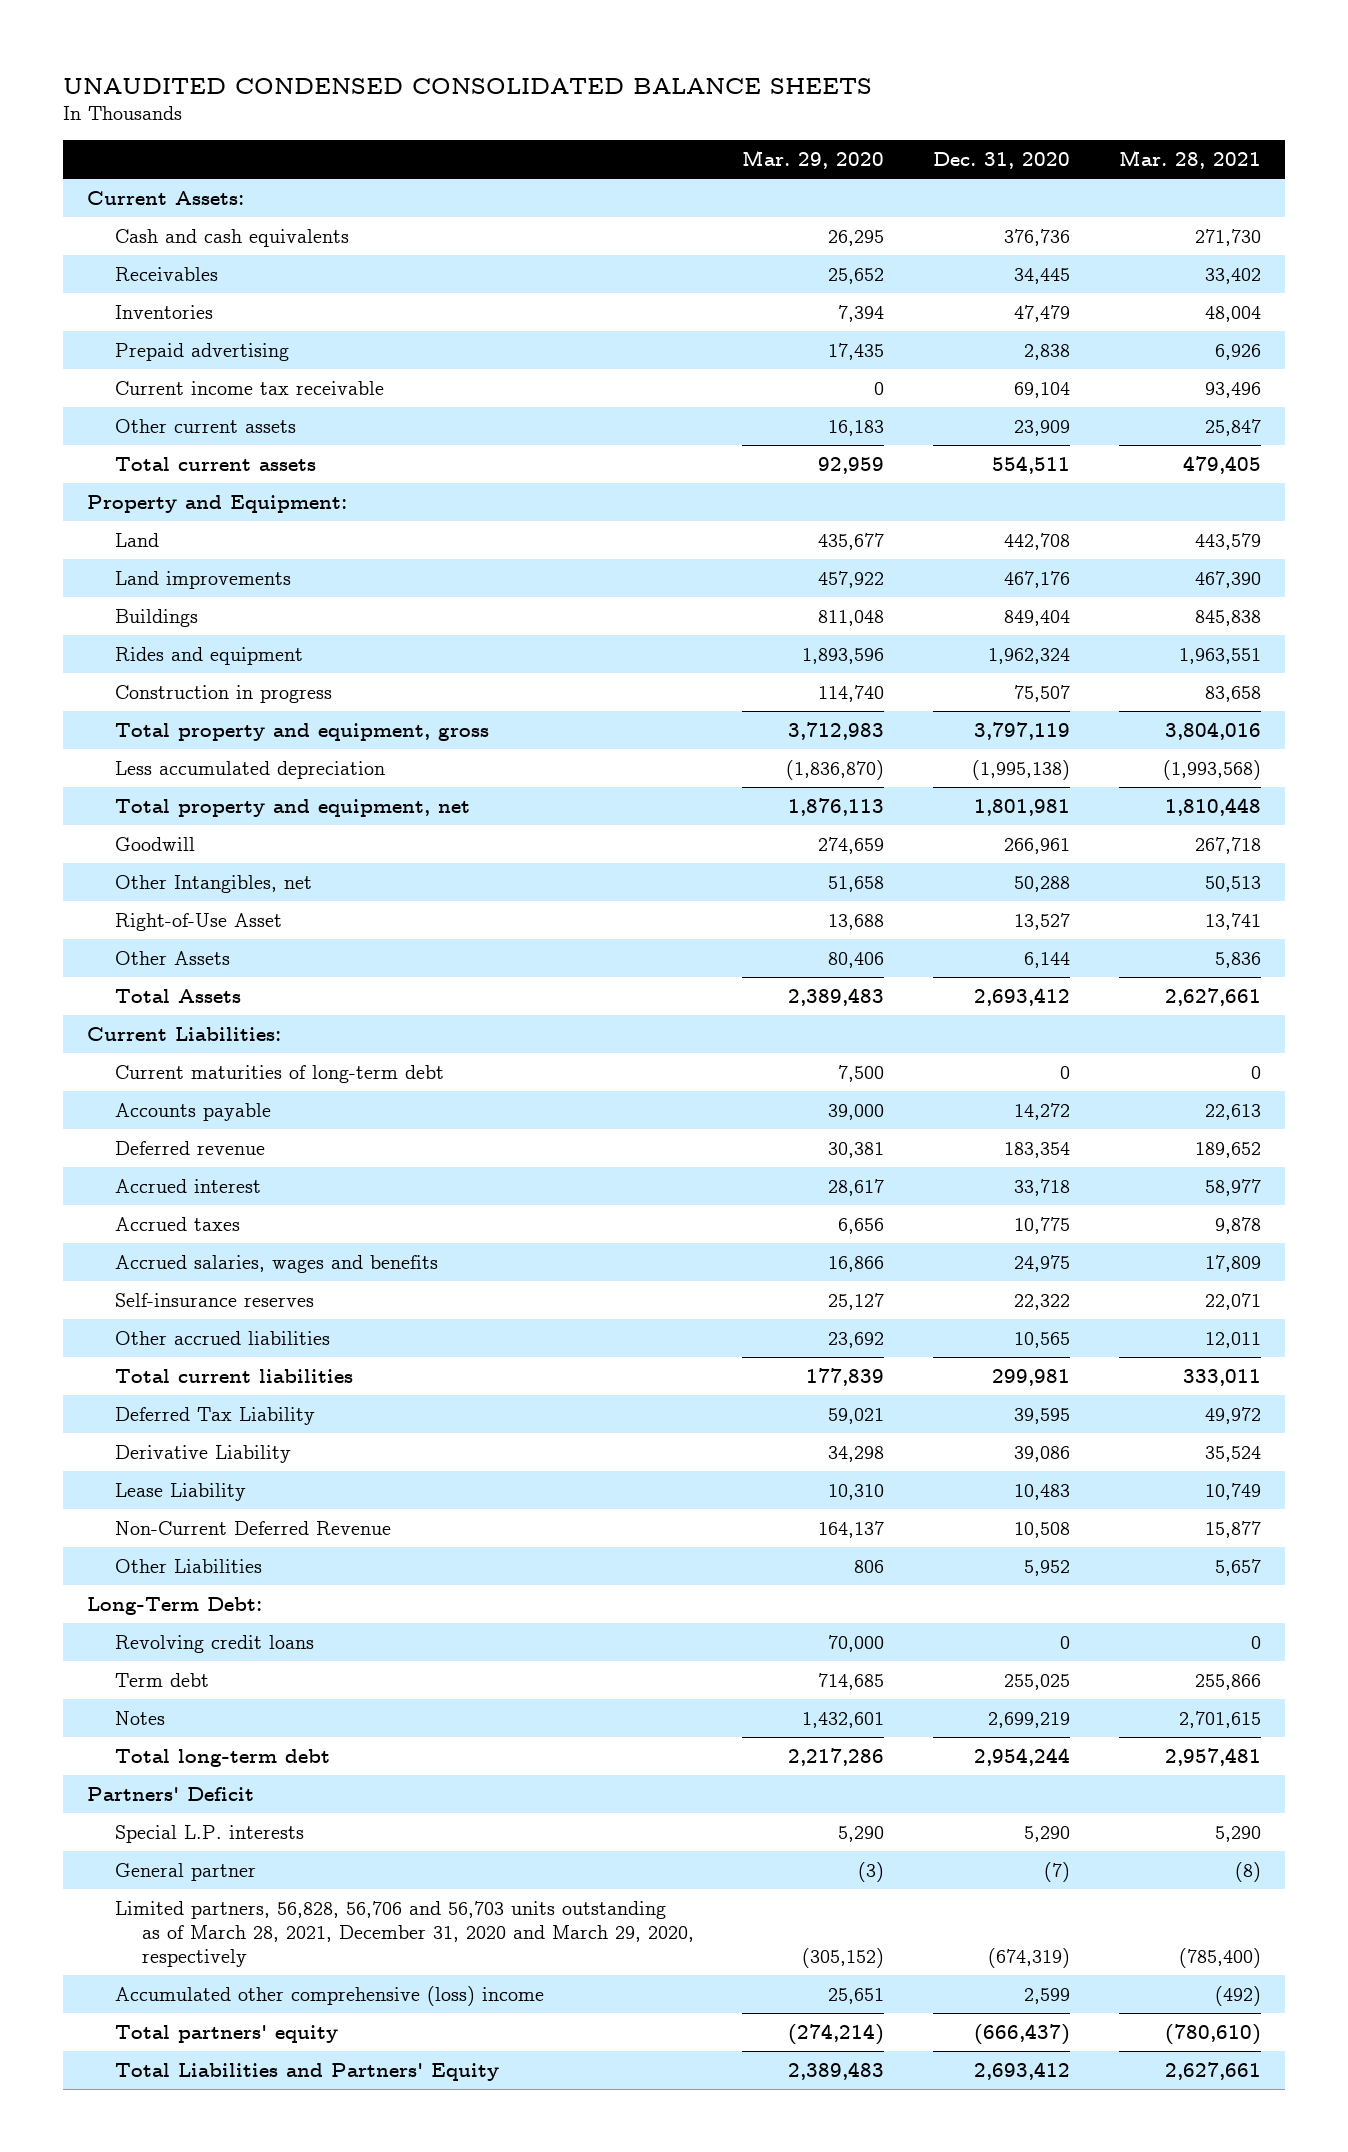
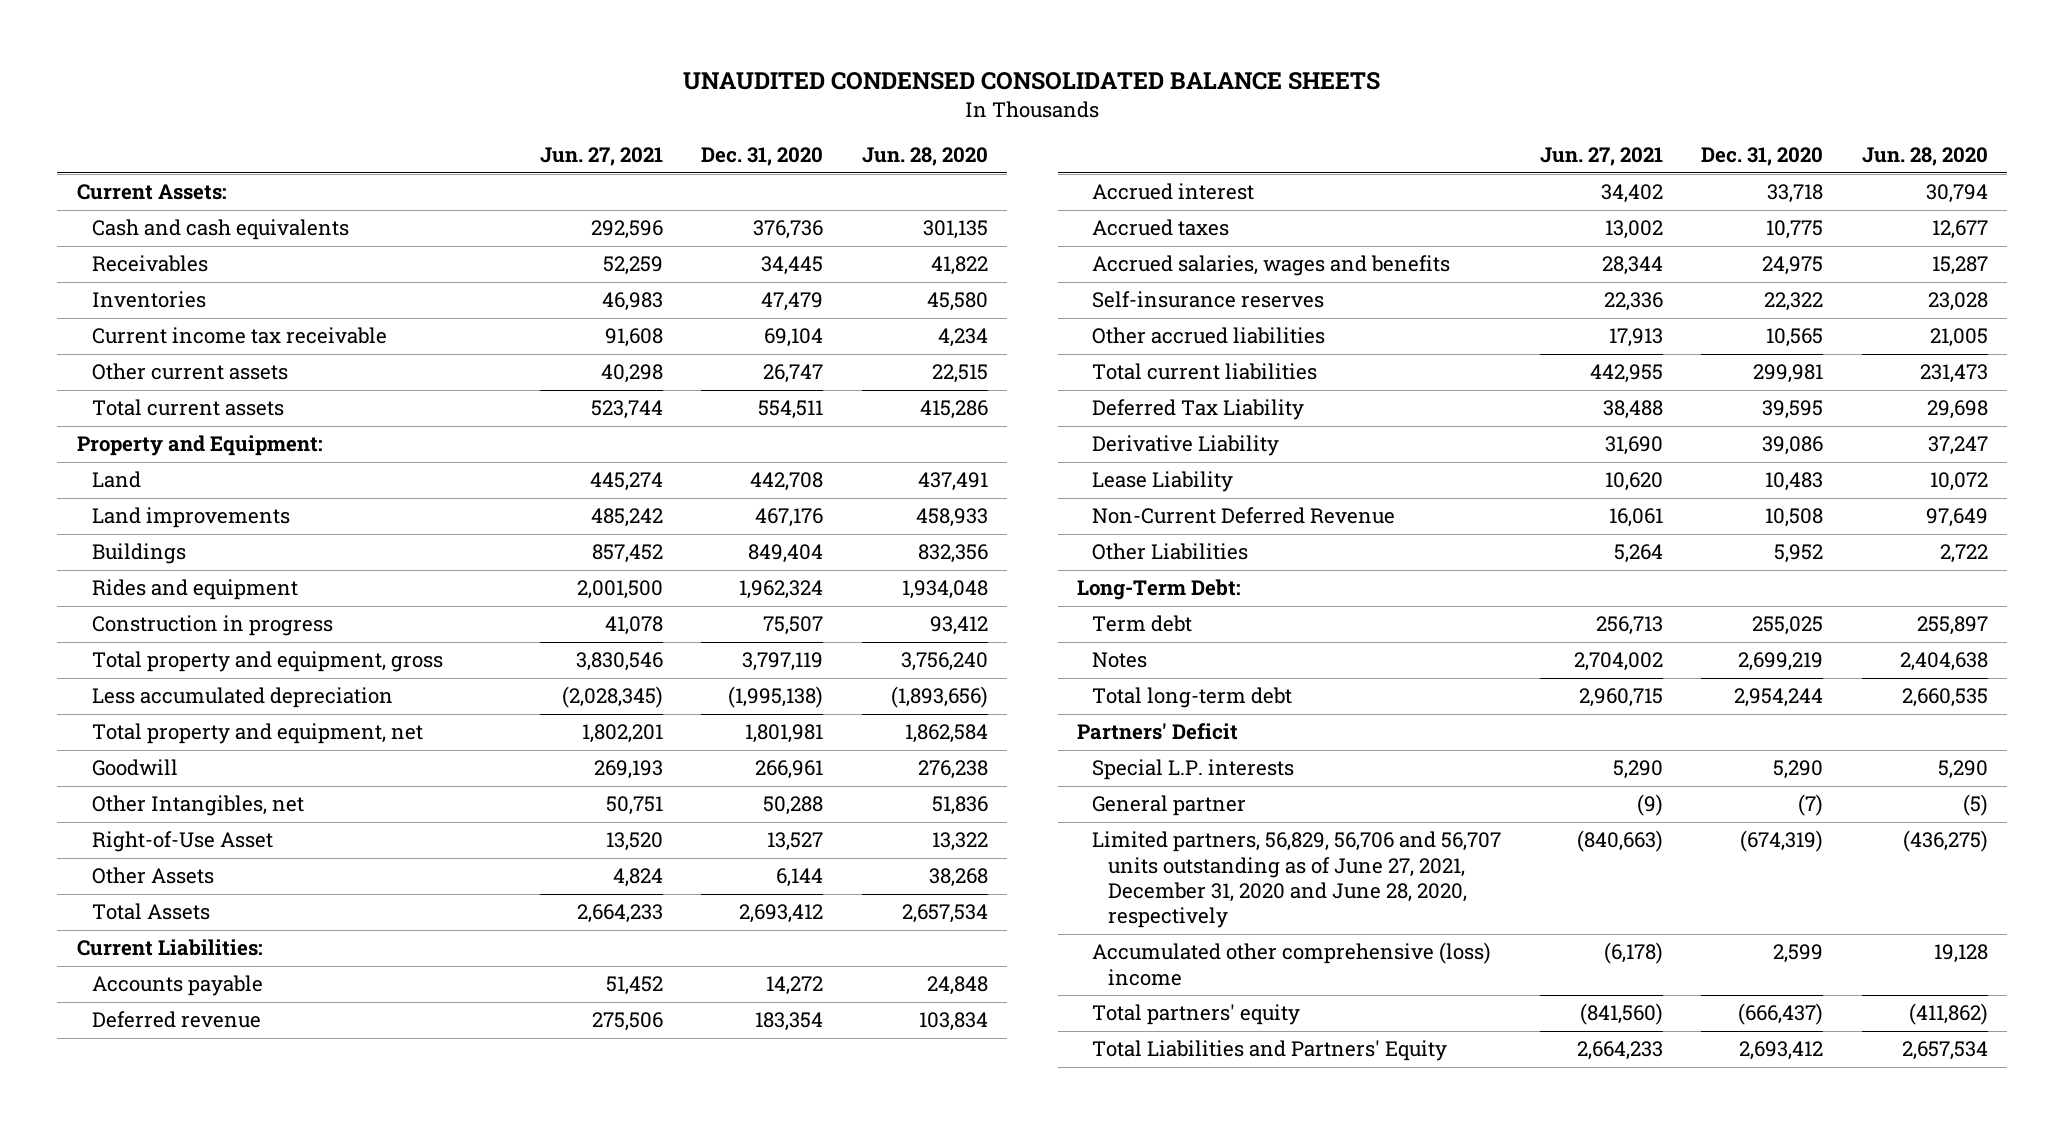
- | Mar. 29, 2020 | Dec. 31, 2020 | Mar. 28, 2021
+ | Jun. 27, 2021 | Dec. 31, 2020 | Jun. 28, 2020
- Prepaid advertising | 17,435 | 2,838 | 6,926
- Other current assets | 16,183 | 23,909 | 25,847
+ Other current assets | 40,298 | 26,747 | 22,515
- Current maturities of long-term debt | 7,500 | 0 | 0
- Revolving credit loans | 70,000 | 0 | 0
- Limited partners, 56,828, 56,706 and 56,703 units outstanding as of March 28, 2021, December 31, 2020 and March 29, 2020, respectively | (305,152) | (674,319) | (785,400)
+ Limited partners, 56,829, 56,706 and 56,707 units outstanding as of June 27, 2021, December 31, 2020 and June 28, 2020, respectively | (840,663) | (674,319) | (436,275)

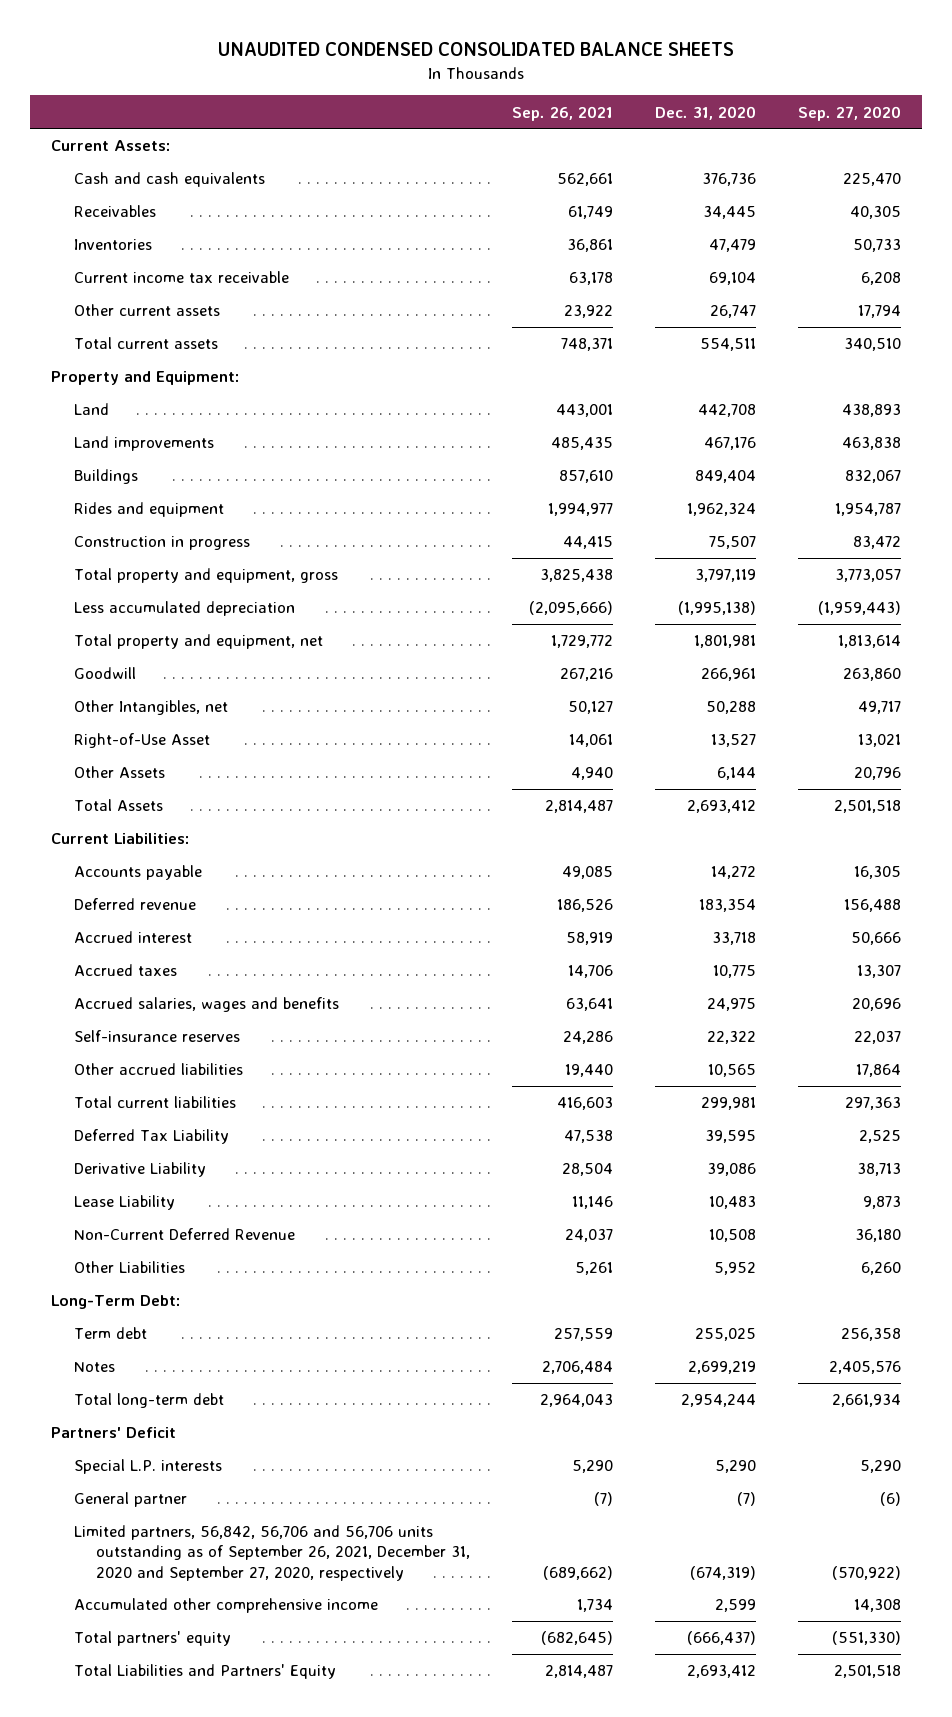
- | Jun. 27, 2021 | Dec. 31, 2020 | Jun. 28, 2020
+ | Sep. 26, 2021 | Dec. 31, 2020 | Sep. 27, 2020
- Limited partners, 56,829, 56,706 and 56,707 units outstanding as of June 27, 2021, December 31, 2020 and June 28, 2020, respectively | (840,663) | (674,319) | (436,275)
- Accumulated other comprehensive (loss) income | (6,178) | 2,599 | 19,128
+ Limited partners, 56,842, 56,706 and 56,706 units outstanding as of September 26, 2021, December 31, 2020 and September 27, 2020, respectively | (689,662) | (674,319) | (570,922)
+ Accumulated other comprehensive income | 1,734 | 2,599 | 14,308

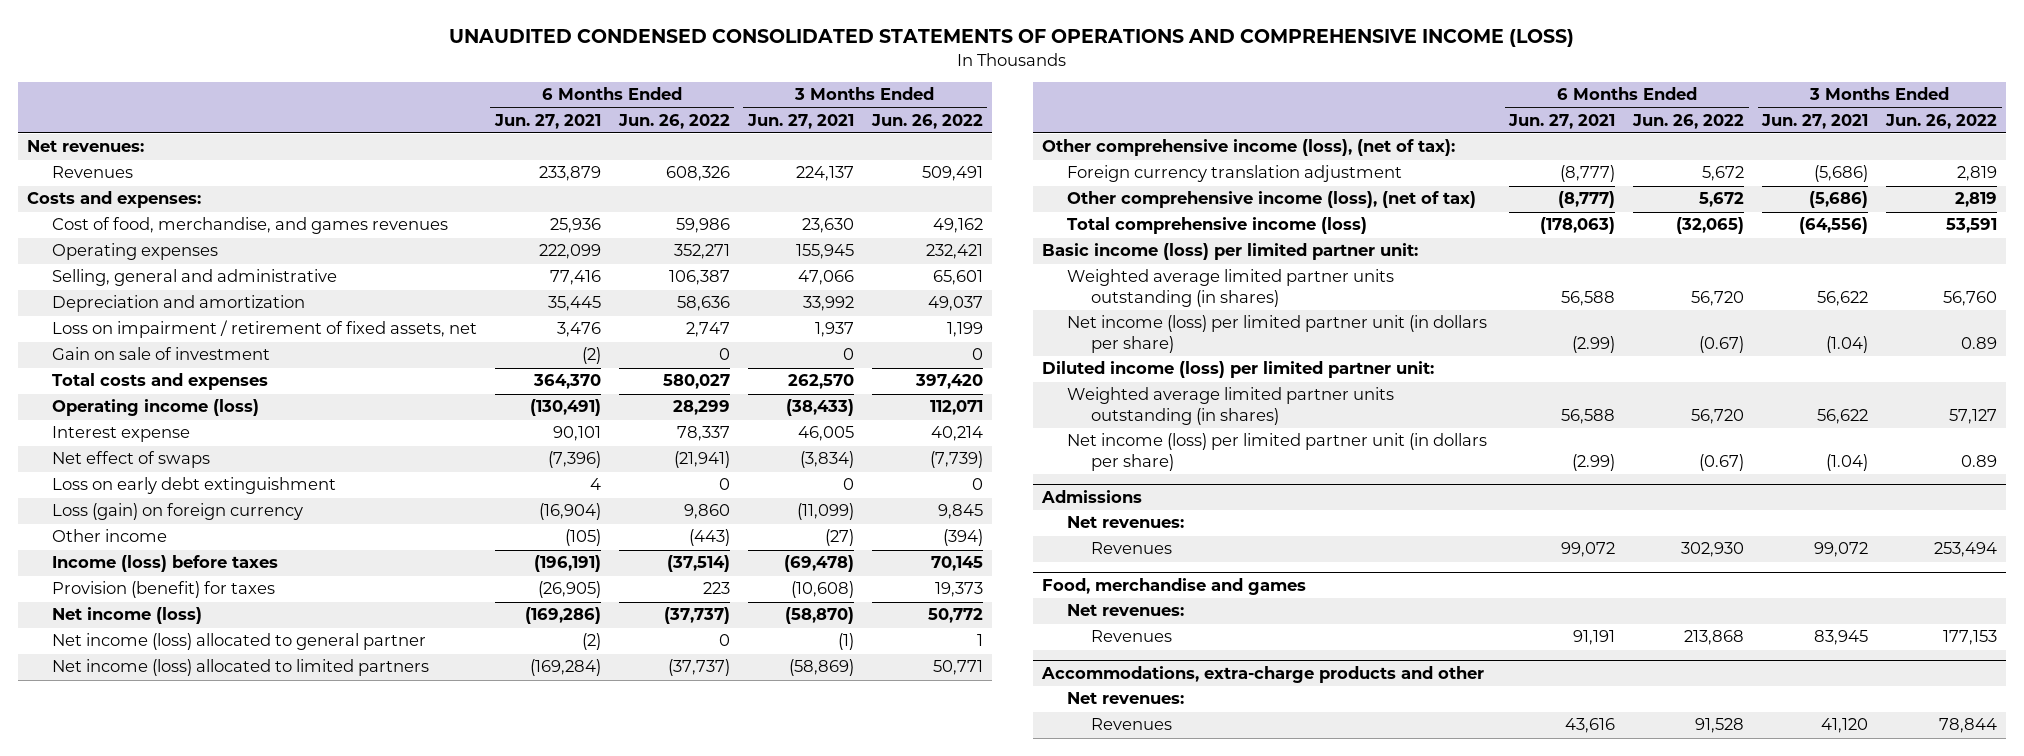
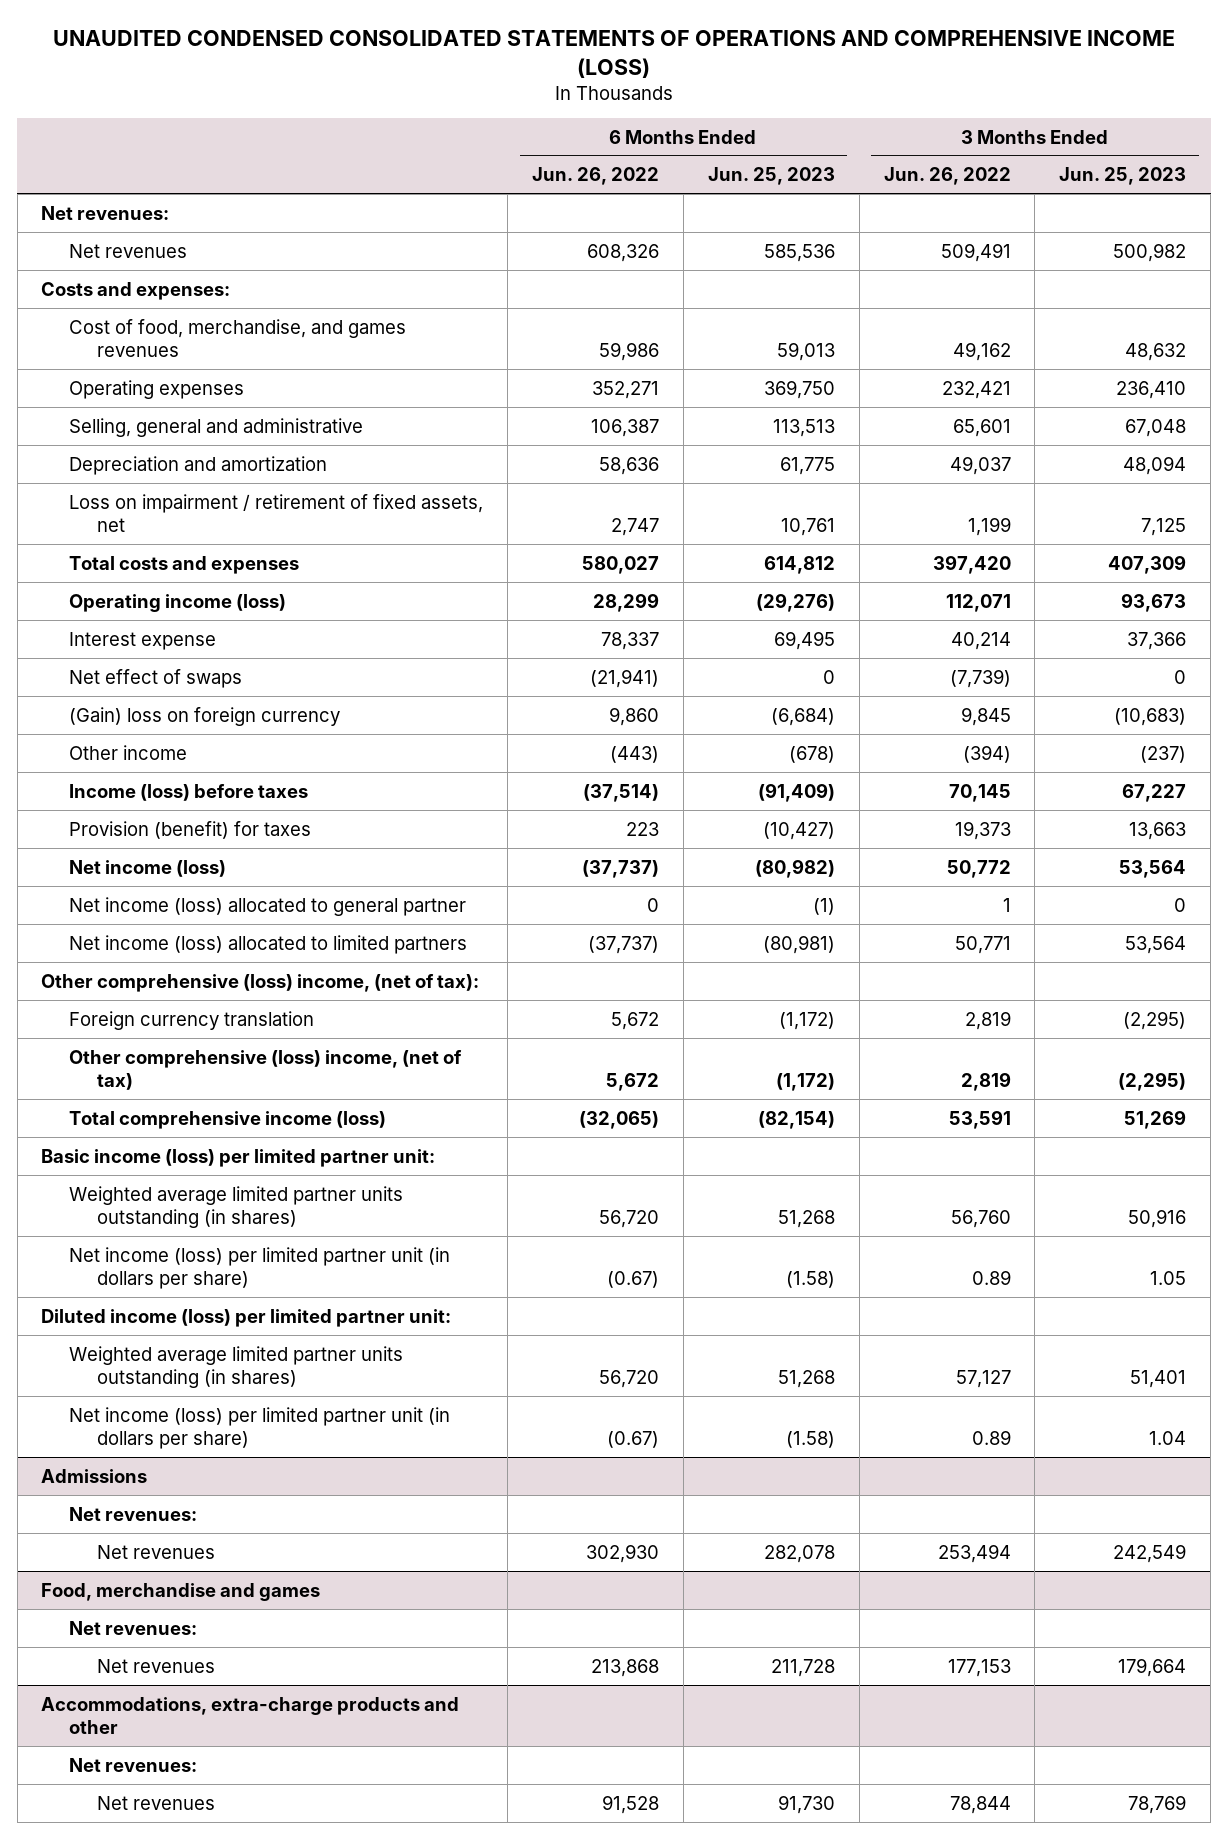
- | 6 Months Ended Jun. 27, 2021 | 6 Months Ended Jun. 26, 2022 | 3 Months Ended Jun. 27, 2021 | 3 Months Ended Jun. 26, 2022
+ | 6 Months Ended Jun. 26, 2022 | 6 Months Ended Jun. 25, 2023 | 3 Months Ended Jun. 26, 2022 | 3 Months Ended Jun. 25, 2023
- Revenues | 233,879 | 608,326 | 224,137 | 509,491
+ Net revenues | 608,326 | 585,536 | 509,491 | 500,982
- Gain on sale of investment | (2) | 0 | 0 | 0
- Loss on early debt extinguishment | 4 | 0 | 0 | 0
- Loss (gain) on foreign currency | (16,904) | 9,860 | (11,099) | 9,845
+ (Gain) loss on foreign currency | 9,860 | (6,684) | 9,845 | (10,683)
- Other comprehensive income (loss), (net of tax):
- Foreign currency translation adjustment | (8,777) | 5,672 | (5,686) | 2,819
- Other comprehensive income (loss), (net of tax) | (8,777) | 5,672 | (5,686) | 2,819
+ Other comprehensive (loss) income, (net of tax):
+ Foreign currency translation | 5,672 | (1,172) | 2,819 | (2,295)
+ Other comprehensive (loss) income, (net of tax) | 5,672 | (1,172) | 2,819 | (2,295)
@ Admissions
- Revenues | 99,072 | 302,930 | 99,072 | 253,494
+ Net revenues | 302,930 | 282,078 | 253,494 | 242,549
@ Food, merchandise and games
- Revenues | 91,191 | 213,868 | 83,945 | 177,153
+ Net revenues | 213,868 | 211,728 | 177,153 | 179,664
@ Accommodations, extra-charge products and other
- Revenues | 43,616 | 91,528 | 41,120 | 78,844
+ Net revenues | 91,528 | 91,730 | 78,844 | 78,769

